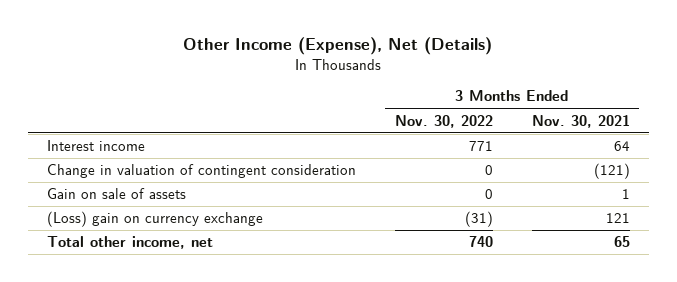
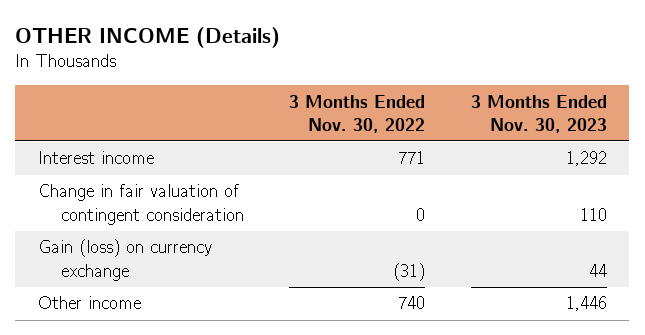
- Other Income (Expense), Net (Details)
+ OTHER INCOME (Details)
- | 3 Months Ended Nov. 30, 2022 | 3 Months Ended Nov. 30, 2021
+ | 3 Months Ended Nov. 30, 2022 | 3 Months Ended Nov. 30, 2023
- Change in valuation of contingent consideration | 0 | (121)
- Gain on sale of assets | 0 | 1
- (Loss) gain on currency exchange | (31) | 121
- Total other income, net | 740 | 65
+ Change in fair valuation of contingent consideration | 0 | 110
+ Gain (loss) on currency exchange | (31) | 44
+ Other income | 740 | 1,446

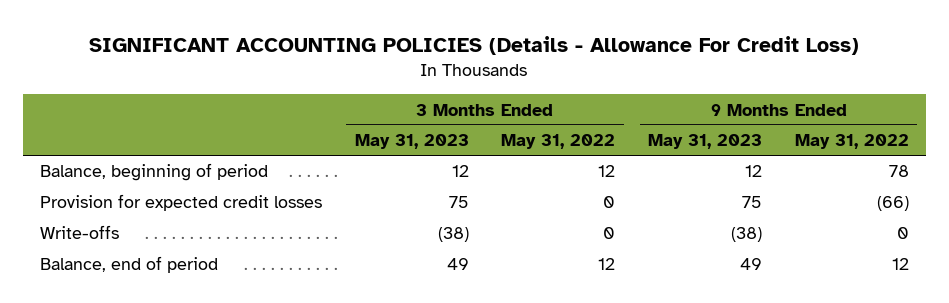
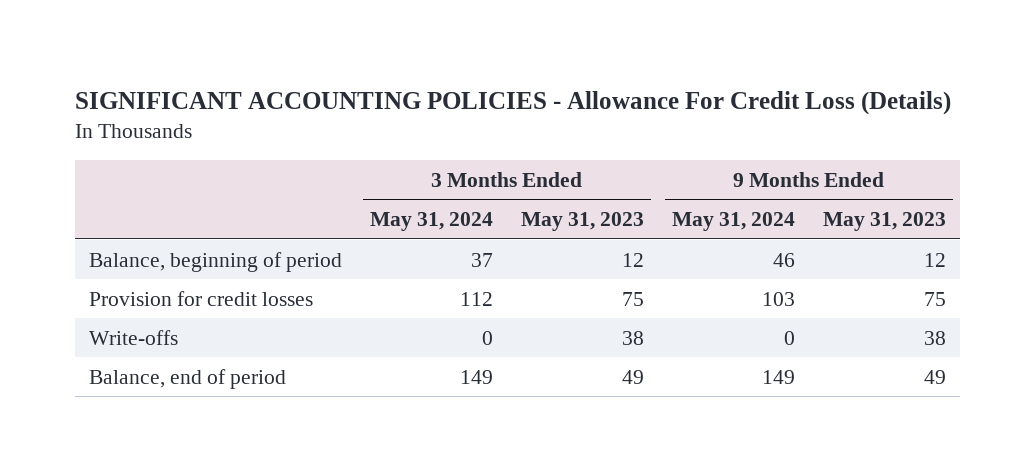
- SIGNIFICANT ACCOUNTING POLICIES (Details - Allowance For Credit Loss)
+ SIGNIFICANT ACCOUNTING POLICIES - Allowance For Credit Loss (Details)
- | 3 Months Ended May 31, 2023 | 3 Months Ended May 31, 2022 | 9 Months Ended May 31, 2023 | 9 Months Ended May 31, 2022
+ | 3 Months Ended May 31, 2024 | 3 Months Ended May 31, 2023 | 9 Months Ended May 31, 2024 | 9 Months Ended May 31, 2023
- Provision for expected credit losses | 75 | 0 | 75 | (66)
- Write-offs | (38) | 0 | (38) | 0
+ Provision for credit losses | 112 | 75 | 103 | 75
+ Write-offs | 0 | 38 | 0 | 38

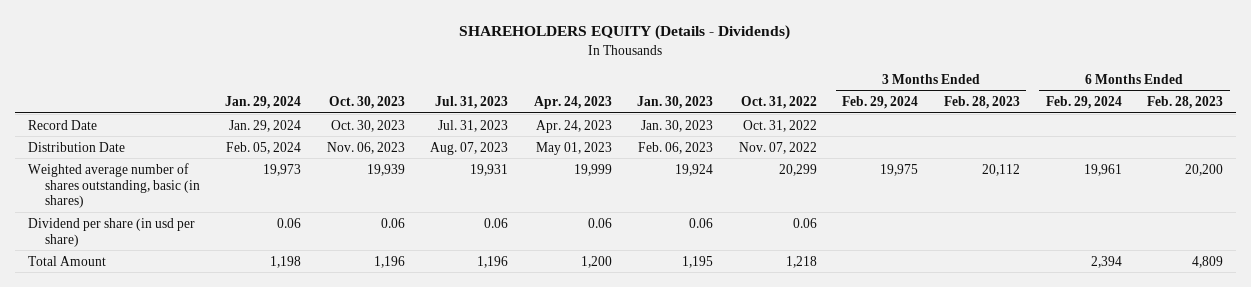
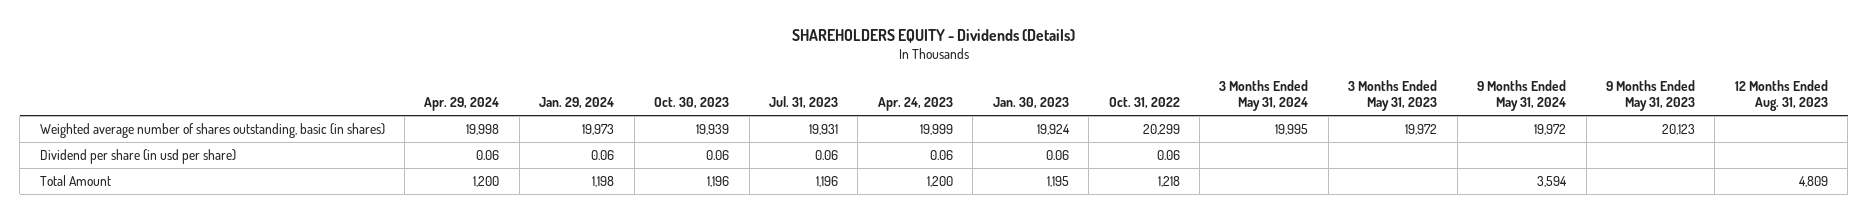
- SHAREHOLDERS EQUITY (Details - Dividends)
+ SHAREHOLDERS EQUITY - Dividends (Details)
- | Jan. 29, 2024 | Oct. 30, 2023 | Jul. 31, 2023 | Apr. 24, 2023 | Jan. 30, 2023 | Oct. 31, 2022 | 3 Months Ended Feb. 29, 2024 | 3 Months Ended Feb. 28, 2023 | 6 Months Ended Feb. 29, 2024 | 6 Months Ended Feb. 28, 2023
+ | Apr. 29, 2024 | Jan. 29, 2024 | Oct. 30, 2023 | Jul. 31, 2023 | Apr. 24, 2023 | Jan. 30, 2023 | Oct. 31, 2022 | 3 Months Ended May 31, 2024 | 3 Months Ended May 31, 2023 | 9 Months Ended May 31, 2024 | 9 Months Ended May 31, 2023 | 12 Months Ended Aug. 31, 2023
- Record Date | Jan. 29, 2024 | Oct. 30, 2023 | Jul. 31, 2023 | Apr. 24, 2023 | Jan. 30, 2023 | Oct. 31, 2022 | | | |
- Distribution Date | Feb. 05, 2024 | Nov. 06, 2023 | Aug. 07, 2023 | May 01, 2023 | Feb. 06, 2023 | Nov. 07, 2022 | | | |

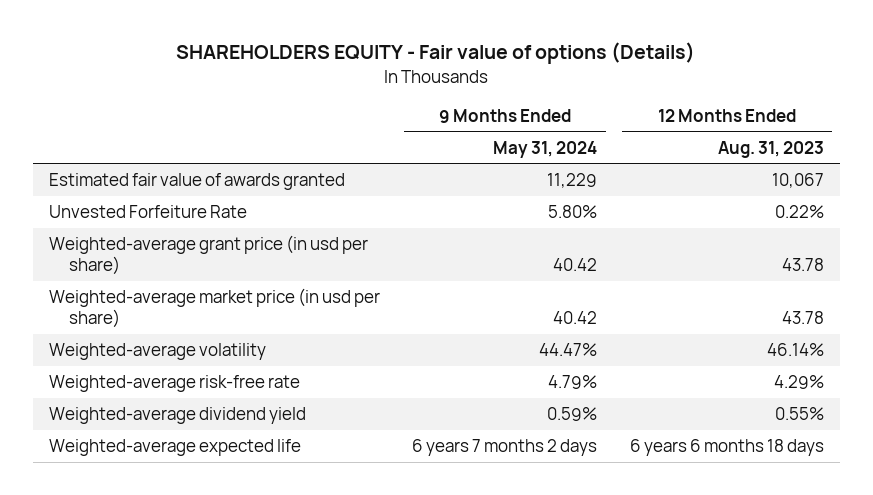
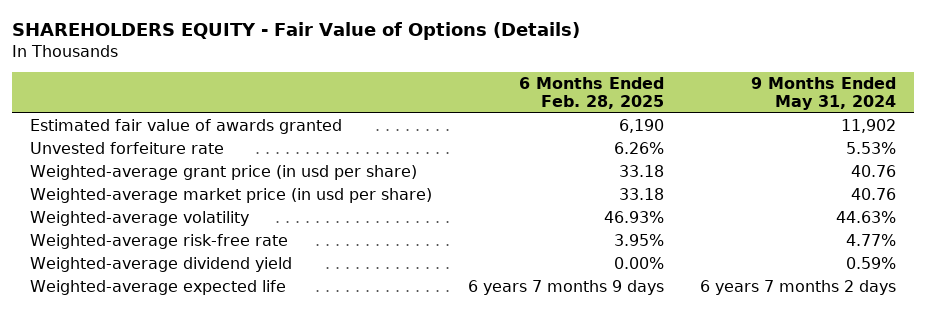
- SHAREHOLDERS EQUITY - Fair value of options (Details)
+ SHAREHOLDERS EQUITY - Fair Value of Options (Details)
- | 9 Months Ended May 31, 2024 | 12 Months Ended Aug. 31, 2023
+ | 6 Months Ended Feb. 28, 2025 | 9 Months Ended May 31, 2024
- Estimated fair value of awards granted | 11,229 | 10,067
- Unvested Forfeiture Rate | 5.80% | 0.22%
- Weighted-average grant price (in usd per share) | 40.42 | 43.78
- Weighted-average market price (in usd per share) | 40.42 | 43.78
- Weighted-average volatility | 44.47% | 46.14%
- Weighted-average risk-free rate | 4.79% | 4.29%
+ Estimated fair value of awards granted | 6,190 | 11,902
+ Unvested forfeiture rate | 6.26% | 5.53%
+ Weighted-average grant price (in usd per share) | 33.18 | 40.76
+ Weighted-average market price (in usd per share) | 33.18 | 40.76
+ Weighted-average volatility | 46.93% | 44.63%
+ Weighted-average risk-free rate | 3.95% | 4.77%

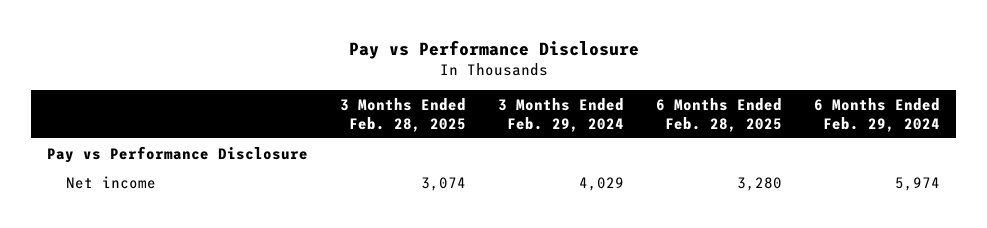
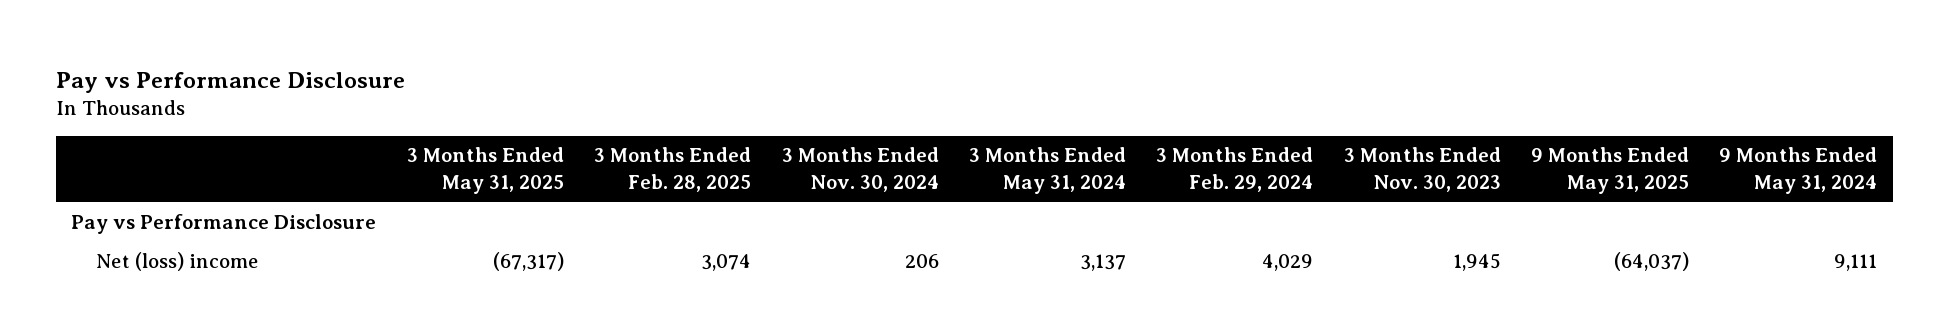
- | 3 Months Ended Feb. 28, 2025 | 3 Months Ended Feb. 29, 2024 | 6 Months Ended Feb. 28, 2025 | 6 Months Ended Feb. 29, 2024
+ | 3 Months Ended May 31, 2025 | 3 Months Ended Feb. 28, 2025 | 3 Months Ended Nov. 30, 2024 | 3 Months Ended May 31, 2024 | 3 Months Ended Feb. 29, 2024 | 3 Months Ended Nov. 30, 2023 | 9 Months Ended May 31, 2025 | 9 Months Ended May 31, 2024
- Net income | 3,074 | 4,029 | 3,280 | 5,974
+ Net (loss) income | (67,317) | 3,074 | 206 | 3,137 | 4,029 | 1,945 | (64,037) | 9,111

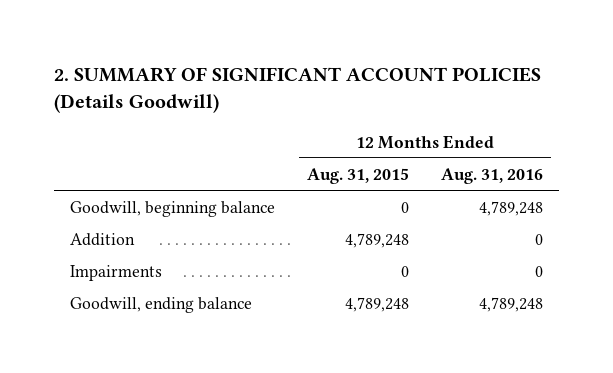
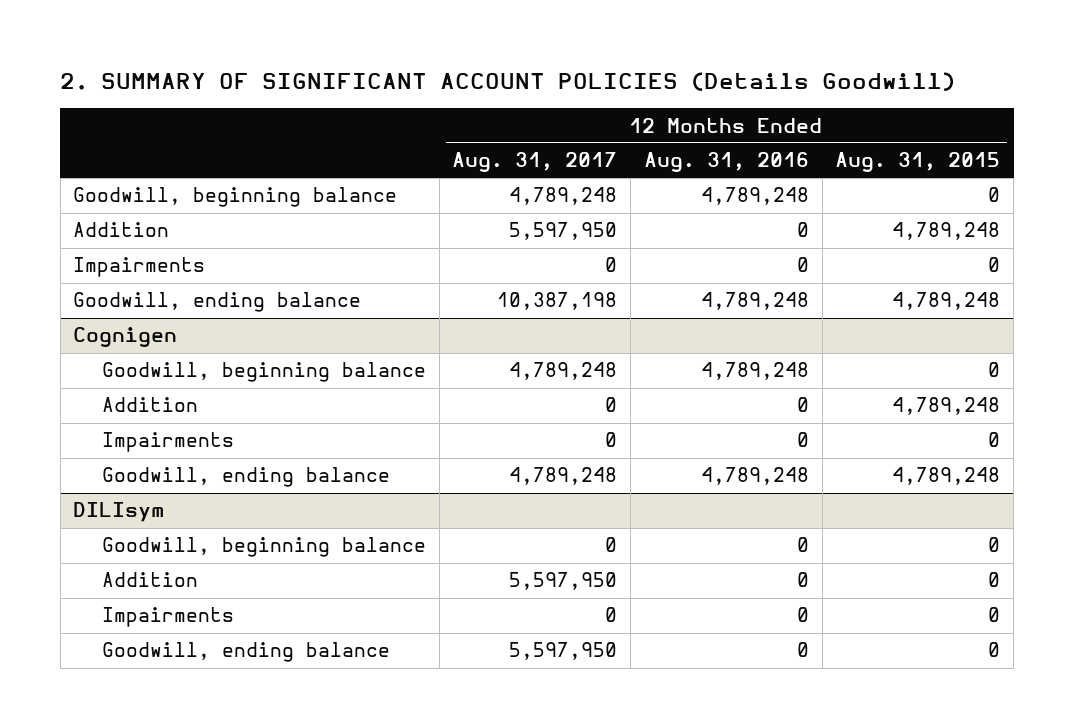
- | 12 Months Ended Aug. 31, 2015 | 12 Months Ended Aug. 31, 2016
+ | 12 Months Ended Aug. 31, 2017 | 12 Months Ended Aug. 31, 2016 | 12 Months Ended Aug. 31, 2015
+ Cognigen
+ Goodwill, beginning balance | 4,789,248 | 4,789,248 | 0
+ Addition | 0 | 0 | 4,789,248
+ Impairments | 0 | 0 | 0
+ Goodwill, ending balance | 4,789,248 | 4,789,248 | 4,789,248
+ DILIsym
+ Goodwill, beginning balance | 0 | 0 | 0
+ Addition | 5,597,950 | 0 | 0
+ Impairments | 0 | 0 | 0
+ Goodwill, ending balance | 5,597,950 | 0 | 0

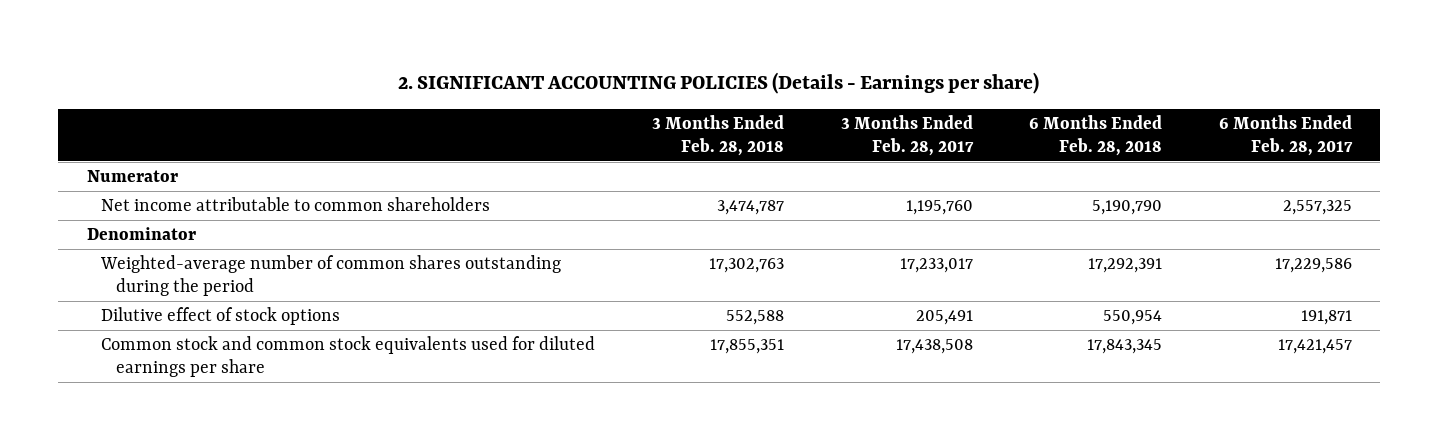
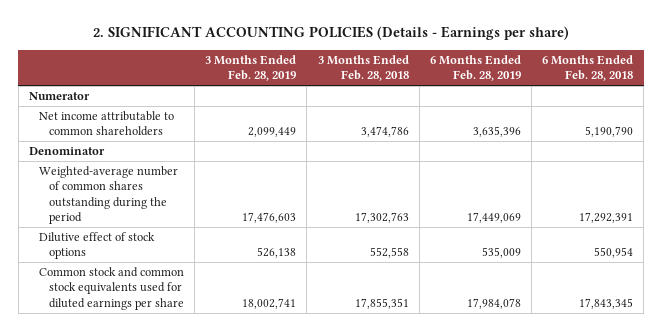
- | 3 Months Ended Feb. 28, 2018 | 3 Months Ended Feb. 28, 2017 | 6 Months Ended Feb. 28, 2018 | 6 Months Ended Feb. 28, 2017
+ | 3 Months Ended Feb. 28, 2019 | 3 Months Ended Feb. 28, 2018 | 6 Months Ended Feb. 28, 2019 | 6 Months Ended Feb. 28, 2018
- Net income attributable to common shareholders | 3,474,787 | 1,195,760 | 5,190,790 | 2,557,325
+ Net income attributable to common shareholders | 2,099,449 | 3,474,786 | 3,635,396 | 5,190,790
- Dilutive effect of stock options | 552,588 | 205,491 | 550,954 | 191,871
+ Dilutive effect of stock options | 526,138 | 552,558 | 535,009 | 550,954

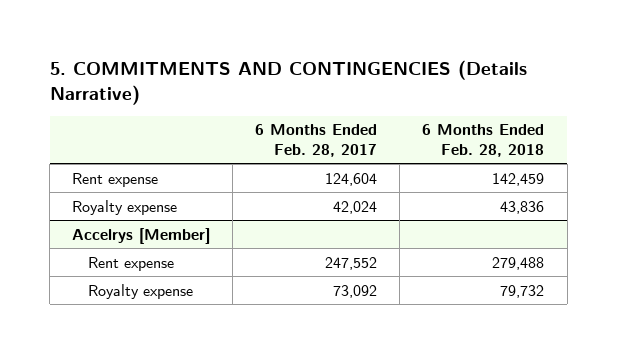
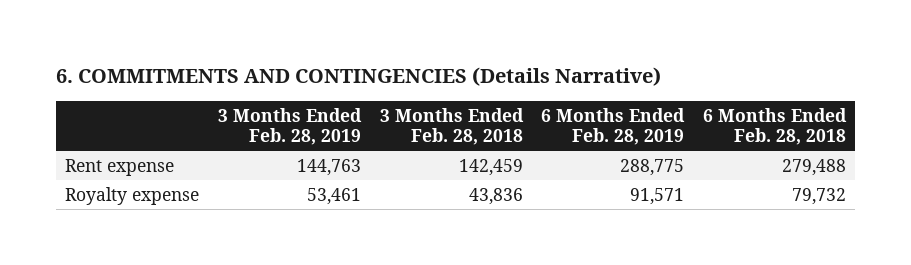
- 5. COMMITMENTS AND CONTINGENCIES (Details Narrative)
+ 6. COMMITMENTS AND CONTINGENCIES (Details Narrative)
- | 6 Months Ended Feb. 28, 2017 | 6 Months Ended Feb. 28, 2018
+ | 3 Months Ended Feb. 28, 2019 | 3 Months Ended Feb. 28, 2018 | 6 Months Ended Feb. 28, 2019 | 6 Months Ended Feb. 28, 2018
- Rent expense | 124,604 | 142,459
- Royalty expense | 42,024 | 43,836
- Accelrys [Member]

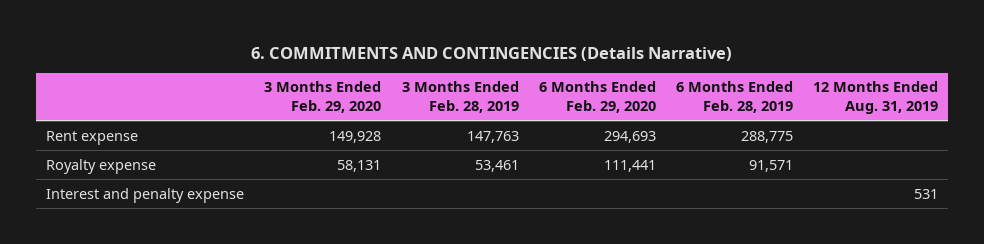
- | 3 Months Ended Feb. 28, 2019 | 3 Months Ended Feb. 28, 2018 | 6 Months Ended Feb. 28, 2019 | 6 Months Ended Feb. 28, 2018
+ | 3 Months Ended Feb. 29, 2020 | 3 Months Ended Feb. 28, 2019 | 6 Months Ended Feb. 29, 2020 | 6 Months Ended Feb. 28, 2019 | 12 Months Ended Aug. 31, 2019
- Rent expense | 144,763 | 142,459 | 288,775 | 279,488
+ Rent expense | 149,928 | 147,763 | 294,693 | 288,775 |
+ Interest and penalty expense | | | | | 531

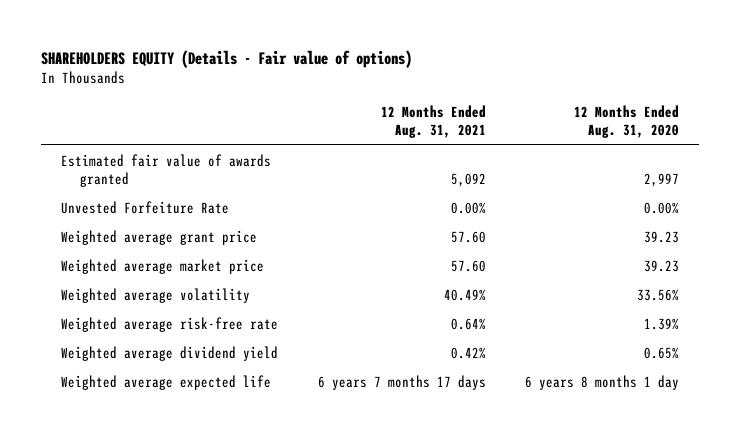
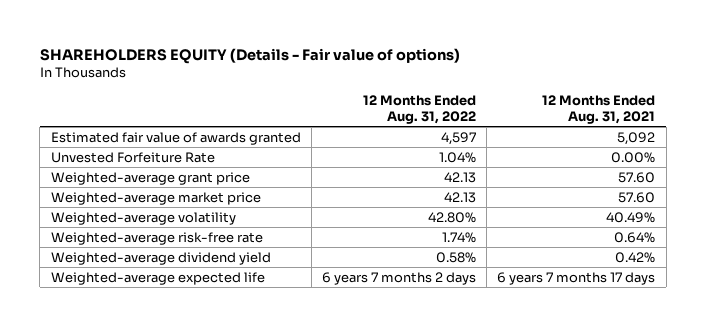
- | 12 Months Ended Aug. 31, 2021 | 12 Months Ended Aug. 31, 2020
+ | 12 Months Ended Aug. 31, 2022 | 12 Months Ended Aug. 31, 2021
- Weighted average grant price | 57.60 | 39.23
- Weighted average market price | 57.60 | 39.23
- Weighted average volatility | 40.49% | 33.56%
- Weighted average risk-free rate | 0.64% | 1.39%
- Weighted average dividend yield | 0.42% | 0.65%
- Weighted average expected life | 6 years 7 months 17 days | 6 years 8 months 1 day
+ Weighted-average grant price | 42.13 | 57.60
+ Weighted-average market price | 42.13 | 57.60
+ Weighted-average volatility | 42.80% | 40.49%
+ Weighted-average risk-free rate | 1.74% | 0.64%
+ Weighted-average dividend yield | 0.58% | 0.42%
+ Weighted-average expected life | 6 years 7 months 2 days | 6 years 7 months 17 days

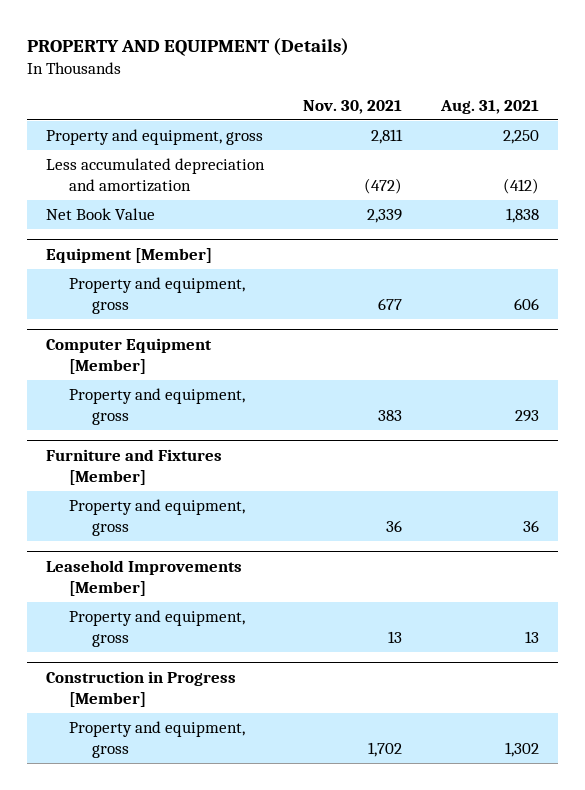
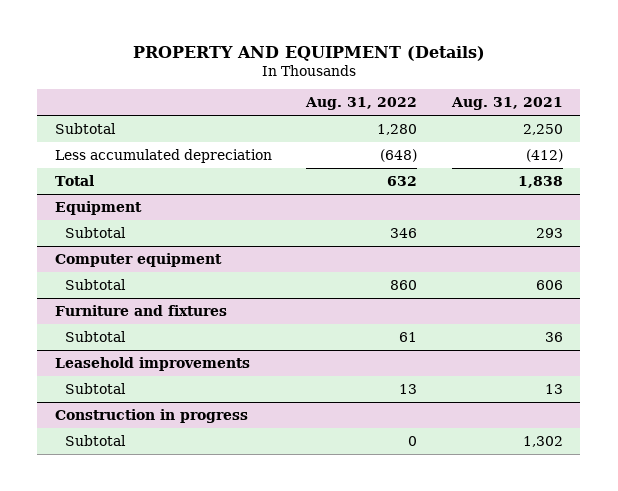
- | Nov. 30, 2021 | Aug. 31, 2021
+ | Aug. 31, 2022 | Aug. 31, 2021
- Property and equipment, gross | 2,811 | 2,250
- Less accumulated depreciation and amortization | (472) | (412)
- Net Book Value | 2,339 | 1,838
- Equipment [Member]
- Property and equipment, gross | 677 | 606
- Computer Equipment [Member]
- Property and equipment, gross | 383 | 293
- Furniture and Fixtures [Member]
- Property and equipment, gross | 36 | 36
- Leasehold Improvements [Member]
- Property and equipment, gross | 13 | 13
- Construction in Progress [Member]
- Property and equipment, gross | 1,702 | 1,302
+ Subtotal | 1,280 | 2,250
+ Less accumulated depreciation | (648) | (412)
+ Total | 632 | 1,838
+ Equipment
+ Subtotal | 346 | 293
+ Computer equipment
+ Subtotal | 860 | 606
+ Furniture and fixtures
+ Subtotal | 61 | 36
+ Leasehold improvements
+ Subtotal | 13 | 13
+ Construction in progress
+ Subtotal | 0 | 1,302

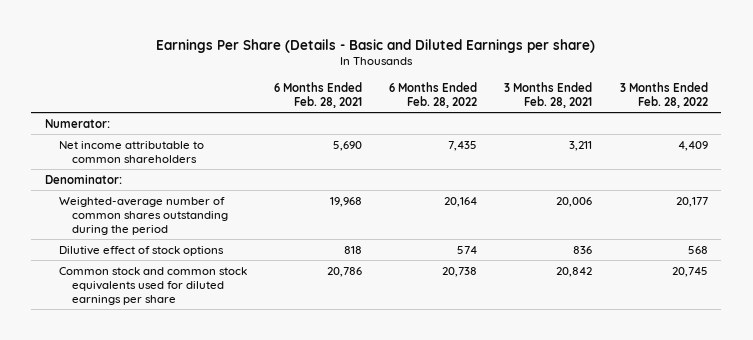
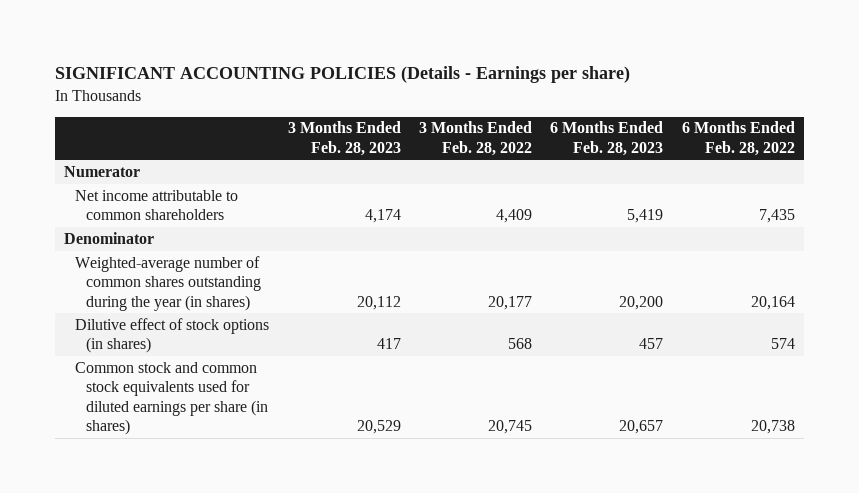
- Earnings Per Share (Details - Basic and Diluted Earnings per share)
+ SIGNIFICANT ACCOUNTING POLICIES (Details - Earnings per share)
- | 6 Months Ended Feb. 28, 2021 | 6 Months Ended Feb. 28, 2022 | 3 Months Ended Feb. 28, 2021 | 3 Months Ended Feb. 28, 2022
+ | 3 Months Ended Feb. 28, 2023 | 3 Months Ended Feb. 28, 2022 | 6 Months Ended Feb. 28, 2023 | 6 Months Ended Feb. 28, 2022
- Numerator:
+ Numerator
- Denominator:
- Weighted-average number of common shares outstanding during the period | 19,968 | 20,164 | 20,006 | 20,177
- Dilutive effect of stock options | 818 | 574 | 836 | 568
- Common stock and common stock equivalents used for diluted earnings per share | 20,786 | 20,738 | 20,842 | 20,745
+ Denominator
+ Weighted-average number of common shares outstanding during the year (in shares) | 20,112 | 20,177 | 20,200 | 20,164
+ Dilutive effect of stock options (in shares) | 417 | 568 | 457 | 574
+ Common stock and common stock equivalents used for diluted earnings per share (in shares) | 20,529 | 20,745 | 20,657 | 20,738

